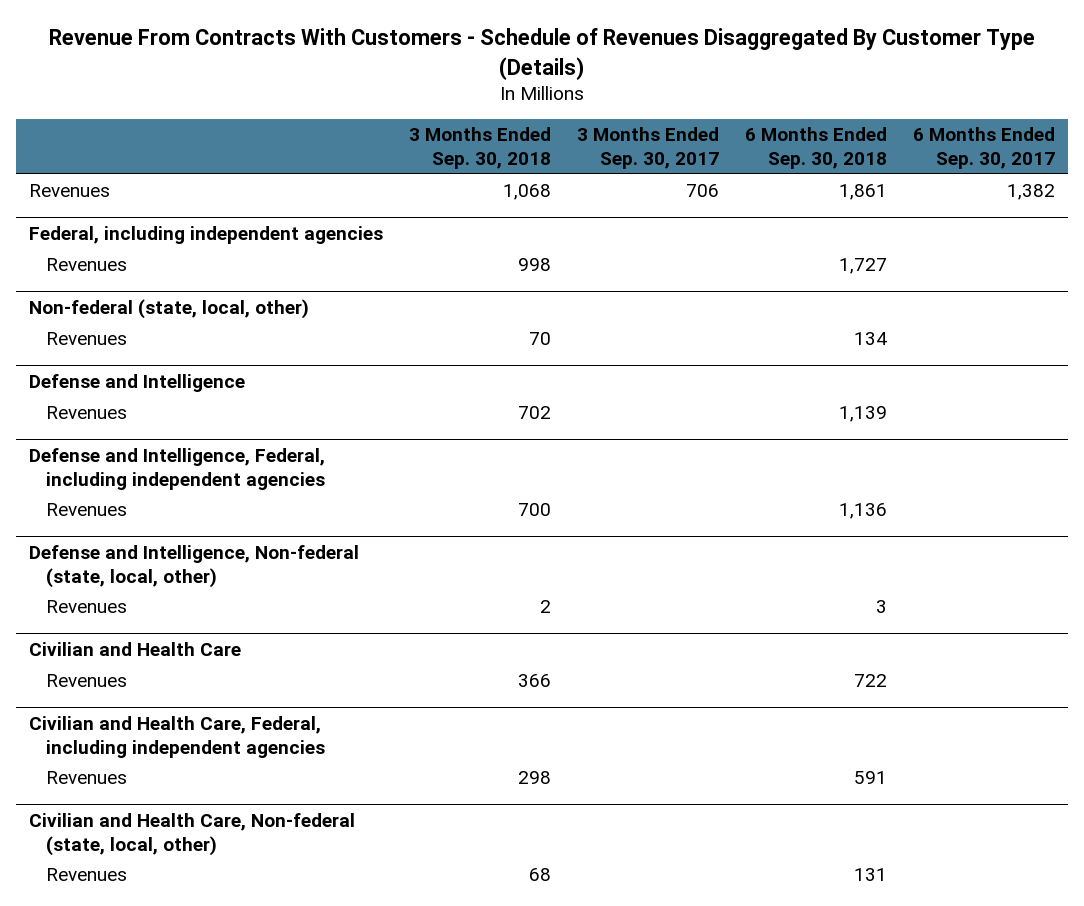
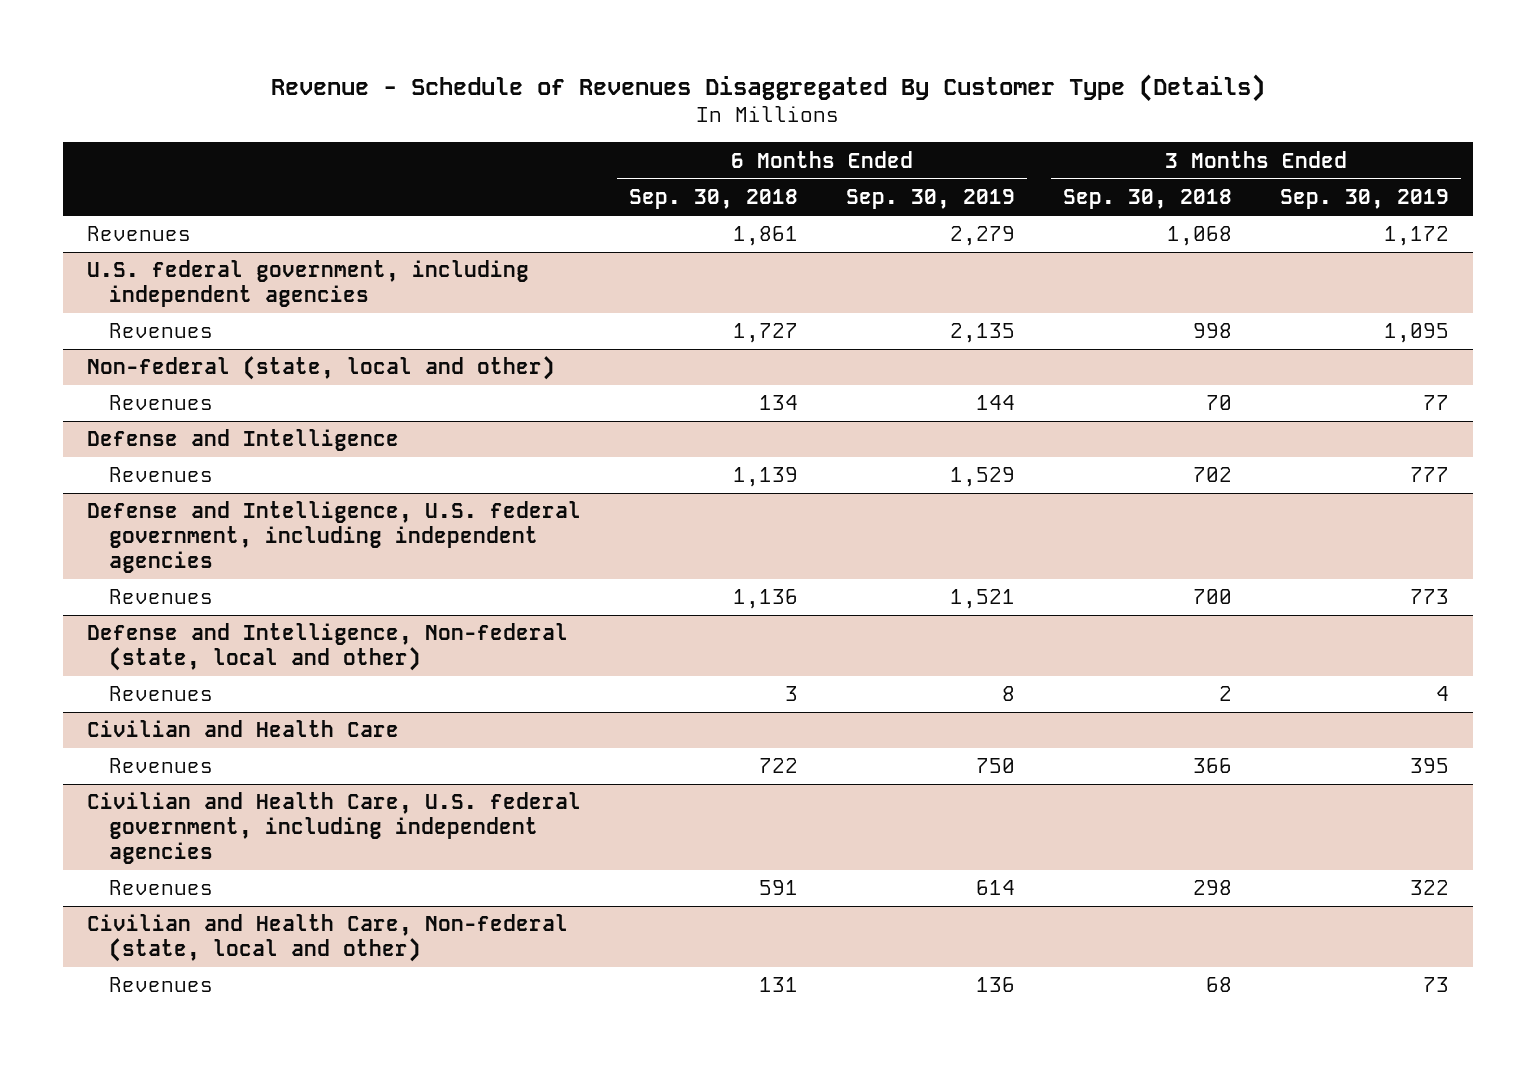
- Revenue From Contracts With Customers - Schedule of Revenues Disaggregated By Customer Type (Details)
+ Revenue - Schedule of Revenues Disaggregated By Customer Type (Details)
- | 3 Months Ended Sep. 30, 2018 | 3 Months Ended Sep. 30, 2017 | 6 Months Ended Sep. 30, 2018 | 6 Months Ended Sep. 30, 2017
+ | 6 Months Ended Sep. 30, 2018 | 6 Months Ended Sep. 30, 2019 | 3 Months Ended Sep. 30, 2018 | 3 Months Ended Sep. 30, 2019
- Federal, including independent agencies
+ U.S. federal government, including independent agencies
- Non-federal (state, local, other)
+ Non-federal (state, local and other)
- Defense and Intelligence, Federal, including independent agencies
+ Defense and Intelligence, U.S. federal government, including independent agencies
- Defense and Intelligence, Non-federal (state, local, other)
+ Defense and Intelligence, Non-federal (state, local and other)
- Civilian and Health Care, Federal, including independent agencies
+ Civilian and Health Care, U.S. federal government, including independent agencies
- Civilian and Health Care, Non-federal (state, local, other)
+ Civilian and Health Care, Non-federal (state, local and other)

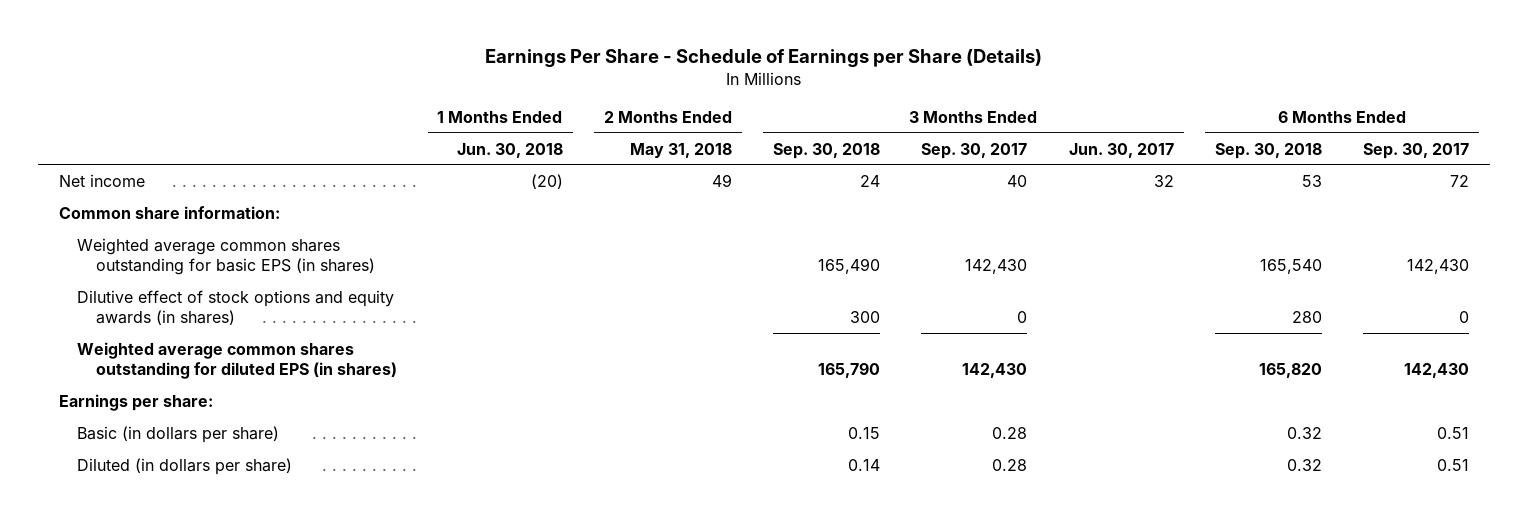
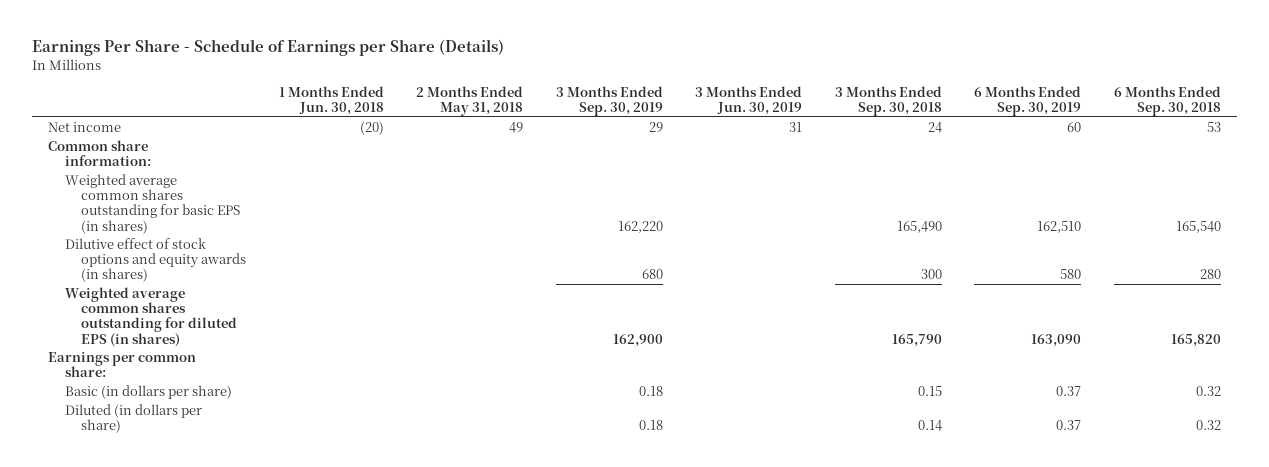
- | 1 Months Ended Jun. 30, 2018 | 2 Months Ended May 31, 2018 | 3 Months Ended Sep. 30, 2018 | 3 Months Ended Sep. 30, 2017 | 3 Months Ended Jun. 30, 2017 | 6 Months Ended Sep. 30, 2018 | 6 Months Ended Sep. 30, 2017
+ | 1 Months Ended Jun. 30, 2018 | 2 Months Ended May 31, 2018 | 3 Months Ended Sep. 30, 2019 | 3 Months Ended Jun. 30, 2019 | 3 Months Ended Sep. 30, 2018 | 6 Months Ended Sep. 30, 2019 | 6 Months Ended Sep. 30, 2018
- Earnings per share:
+ Earnings per common share:

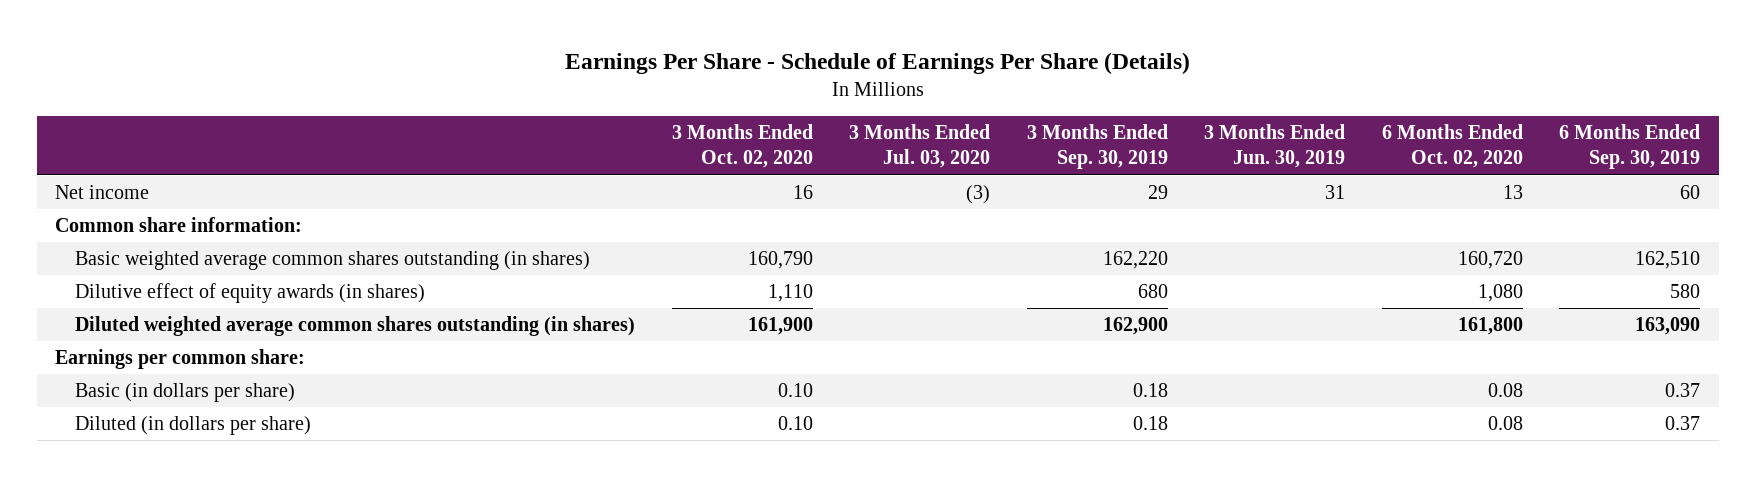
- Earnings Per Share - Schedule of Earnings per Share (Details)
+ Earnings Per Share - Schedule of Earnings Per Share (Details)
- | 1 Months Ended Jun. 30, 2018 | 2 Months Ended May 31, 2018 | 3 Months Ended Sep. 30, 2019 | 3 Months Ended Jun. 30, 2019 | 3 Months Ended Sep. 30, 2018 | 6 Months Ended Sep. 30, 2019 | 6 Months Ended Sep. 30, 2018
+ | 3 Months Ended Oct. 02, 2020 | 3 Months Ended Jul. 03, 2020 | 3 Months Ended Sep. 30, 2019 | 3 Months Ended Jun. 30, 2019 | 6 Months Ended Oct. 02, 2020 | 6 Months Ended Sep. 30, 2019
- Weighted average common shares outstanding for basic EPS (in shares) | | | 162,220 | | 165,490 | 162,510 | 165,540
- Dilutive effect of stock options and equity awards (in shares) | | | 680 | | 300 | 580 | 280
- Weighted average common shares outstanding for diluted EPS (in shares) | | | 162,900 | | 165,790 | 163,090 | 165,820
+ Basic weighted average common shares outstanding (in shares) | 160,790 | | 162,220 | | 160,720 | 162,510
+ Dilutive effect of equity awards (in shares) | 1,110 | | 680 | | 1,080 | 580
+ Diluted weighted average common shares outstanding (in shares) | 161,900 | | 162,900 | | 161,800 | 163,090

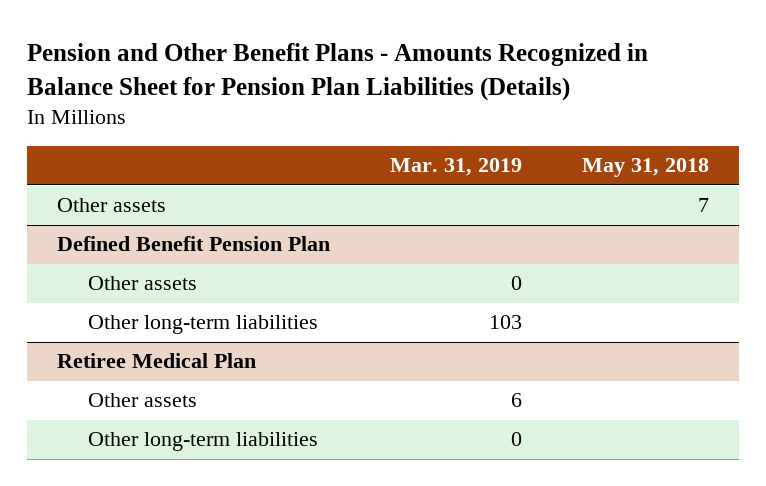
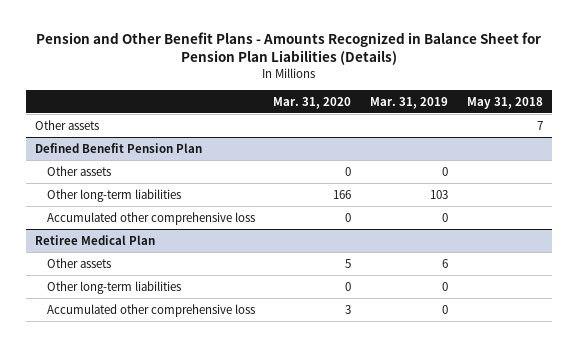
- | Mar. 31, 2019 | May 31, 2018
+ | Mar. 31, 2020 | Mar. 31, 2019 | May 31, 2018
@ Defined Benefit Pension Plan
+ Accumulated other comprehensive loss | 0 | 0 |
@ Retiree Medical Plan
+ Accumulated other comprehensive loss | 3 | 0 |

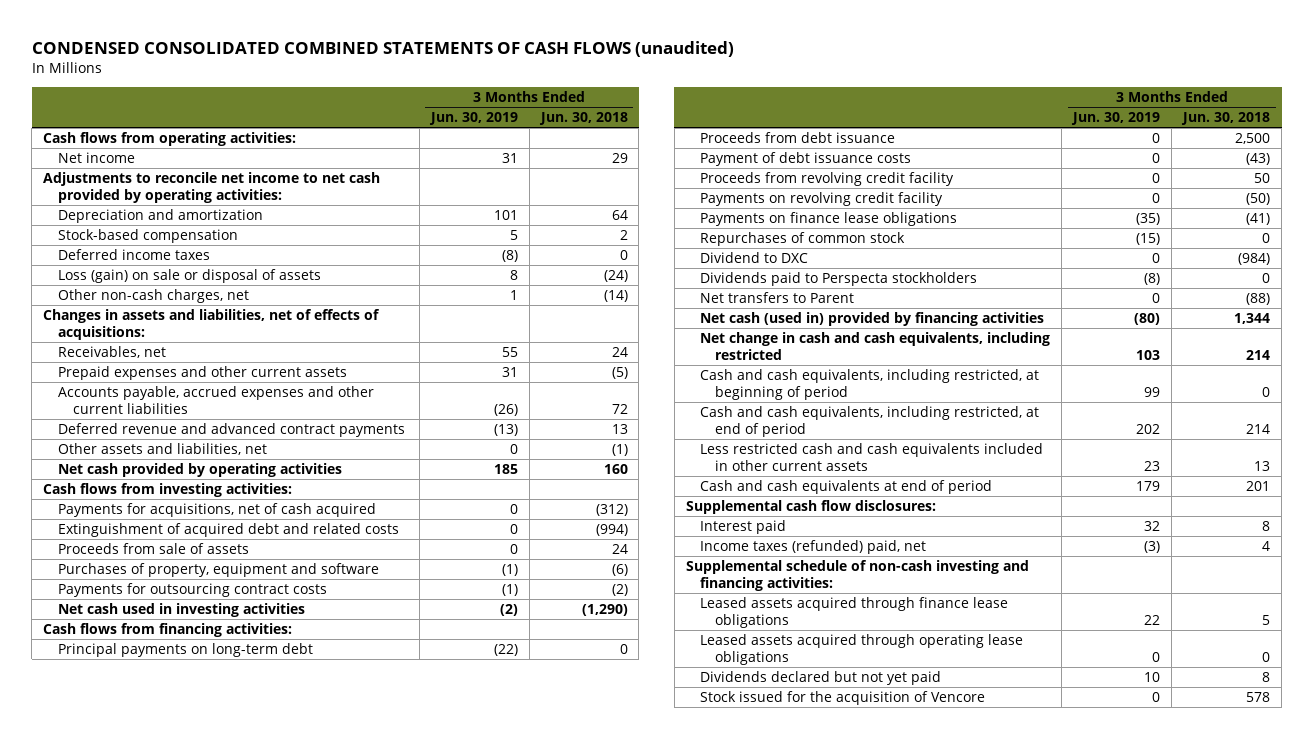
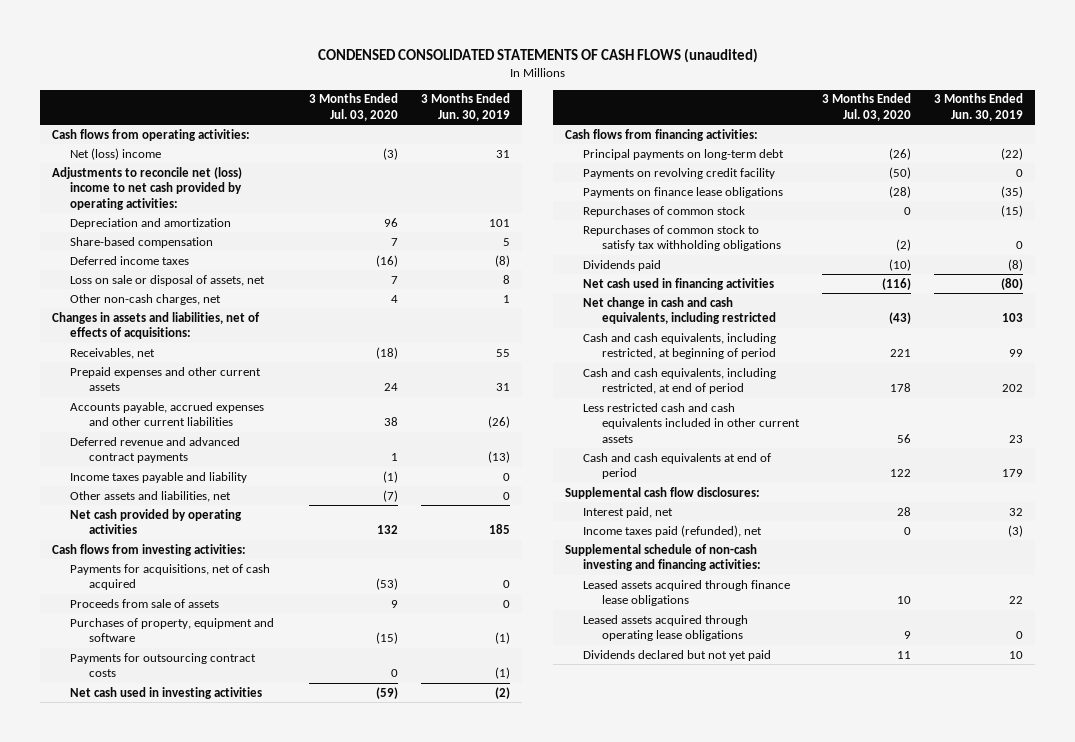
- CONDENSED CONSOLIDATED COMBINED STATEMENTS OF CASH FLOWS (unaudited)
+ CONDENSED CONSOLIDATED STATEMENTS OF CASH FLOWS (unaudited)
- | 3 Months Ended Jun. 30, 2019 | 3 Months Ended Jun. 30, 2018
+ | 3 Months Ended Jul. 03, 2020 | 3 Months Ended Jun. 30, 2019
- Net income | 31 | 29
- Adjustments to reconcile net income to net cash provided by operating activities:
+ Net (loss) income | (3) | 31
+ Adjustments to reconcile net (loss) income to net cash provided by operating activities:
- Stock-based compensation | 5 | 2
+ Share-based compensation | 7 | 5
- Loss (gain) on sale or disposal of assets | 8 | (24)
+ Loss on sale or disposal of assets, net | 7 | 8
+ Income taxes payable and liability | (1) | 0
- Extinguishment of acquired debt and related costs | 0 | (994)
- Proceeds from debt issuance | 0 | 2,500
- Payment of debt issuance costs | 0 | (43)
- Proceeds from revolving credit facility | 0 | 50
- Dividend to DXC | 0 | (984)
- Dividends paid to Perspecta stockholders | (8) | 0
- Net transfers to Parent | 0 | (88)
- Net cash (used in) provided by financing activities | (80) | 1,344
+ Repurchases of common stock to satisfy tax withholding obligations | (2) | 0
+ Dividends paid | (10) | (8)
+ Net cash used in financing activities | (116) | (80)
- Interest paid | 32 | 8
- Income taxes (refunded) paid, net | (3) | 4
+ Interest paid, net | 28 | 32
+ Income taxes paid (refunded), net | 0 | (3)
- Stock issued for the acquisition of Vencore | 0 | 578

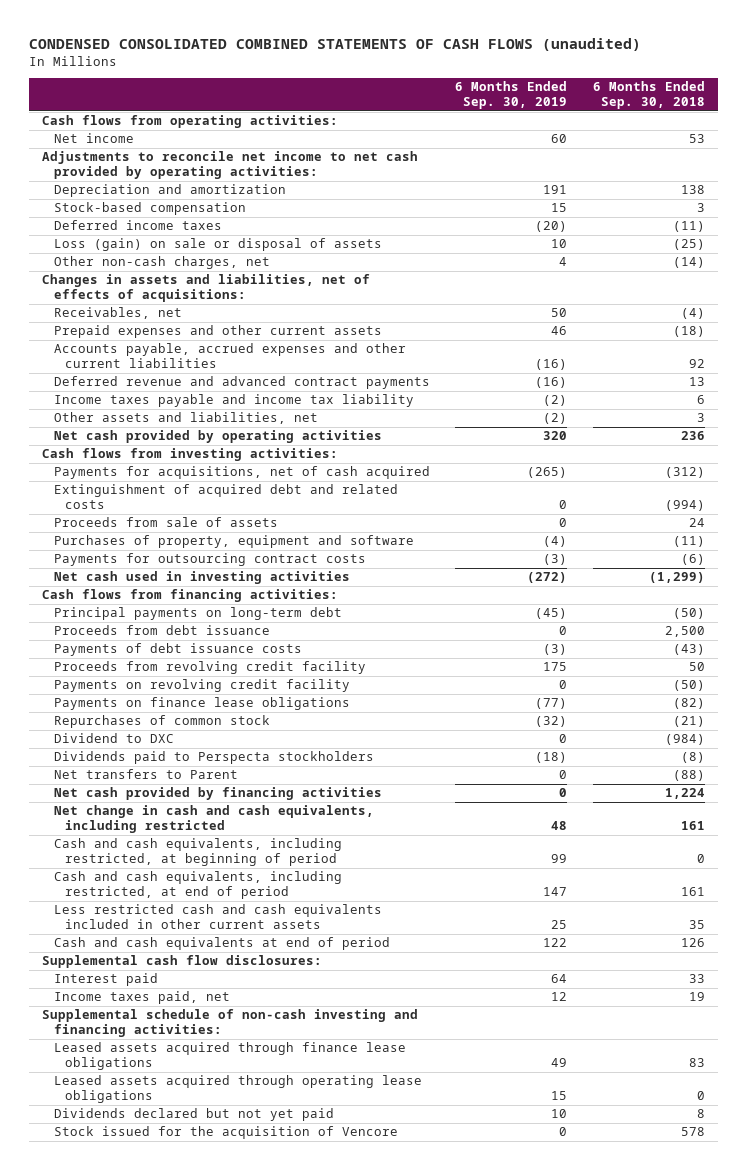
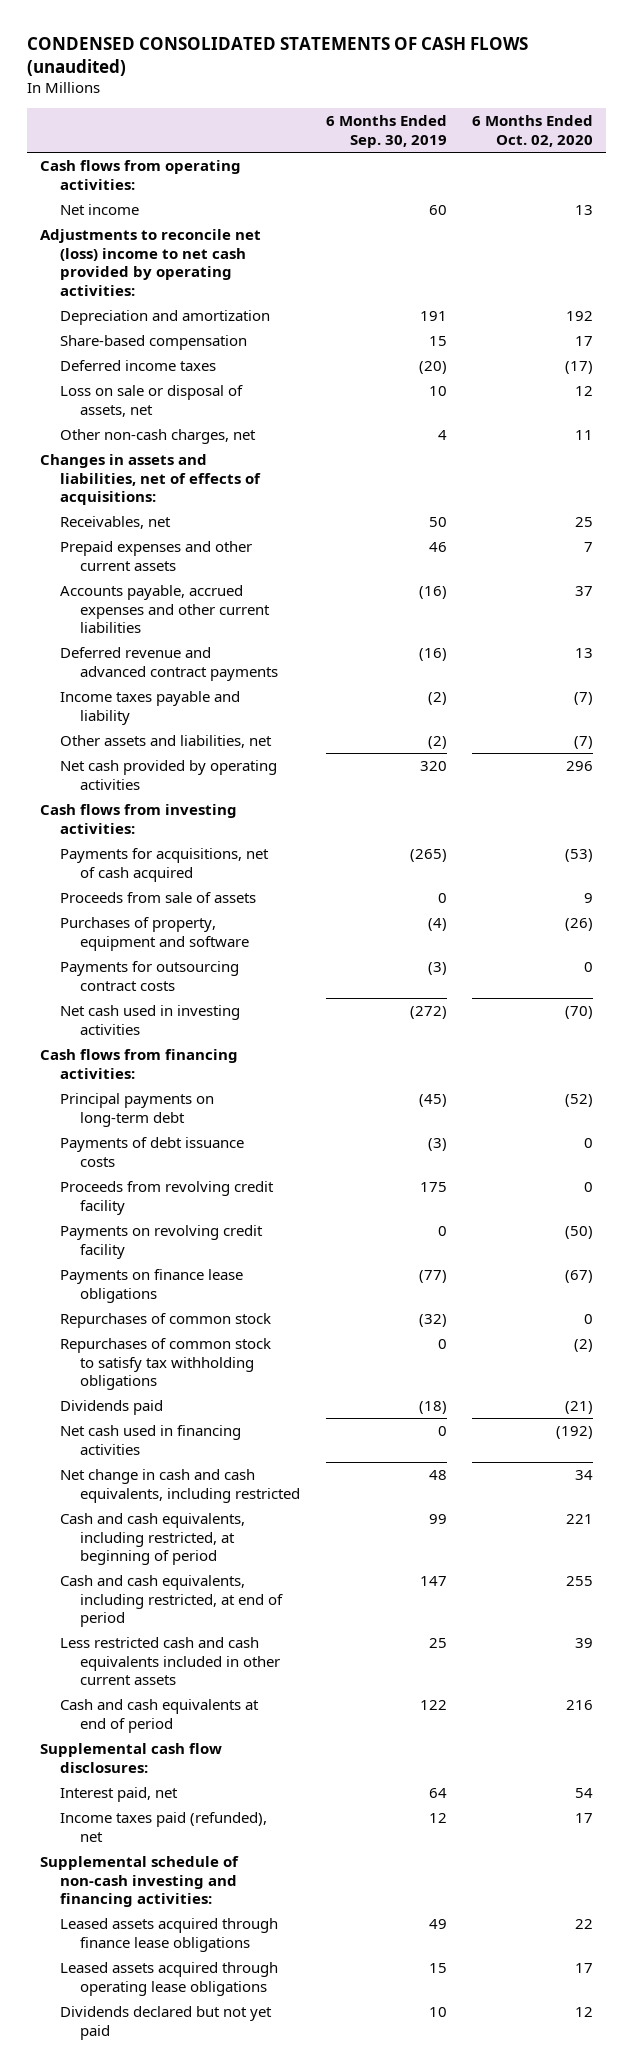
- CONDENSED CONSOLIDATED COMBINED STATEMENTS OF CASH FLOWS (unaudited)
+ CONDENSED CONSOLIDATED STATEMENTS OF CASH FLOWS (unaudited)
- | 6 Months Ended Sep. 30, 2019 | 6 Months Ended Sep. 30, 2018
+ | 6 Months Ended Sep. 30, 2019 | 6 Months Ended Oct. 02, 2020
- Adjustments to reconcile net income to net cash provided by operating activities:
+ Adjustments to reconcile net (loss) income to net cash provided by operating activities:
- Stock-based compensation | 15 | 3
+ Share-based compensation | 15 | 17
- Loss (gain) on sale or disposal of assets | 10 | (25)
+ Loss on sale or disposal of assets, net | 10 | 12
- Income taxes payable and income tax liability | (2) | 6
+ Income taxes payable and liability | (2) | (7)
- Extinguishment of acquired debt and related costs | 0 | (994)
- Proceeds from debt issuance | 0 | 2,500
- Dividend to DXC | 0 | (984)
- Dividends paid to Perspecta stockholders | (18) | (8)
- Net transfers to Parent | 0 | (88)
- Net cash provided by financing activities | 0 | 1,224
+ Repurchases of common stock to satisfy tax withholding obligations | 0 | (2)
+ Dividends paid | (18) | (21)
+ Net cash used in financing activities | 0 | (192)
- Interest paid | 64 | 33
- Income taxes paid, net | 12 | 19
+ Interest paid, net | 64 | 54
+ Income taxes paid (refunded), net | 12 | 17
- Stock issued for the acquisition of Vencore | 0 | 578

